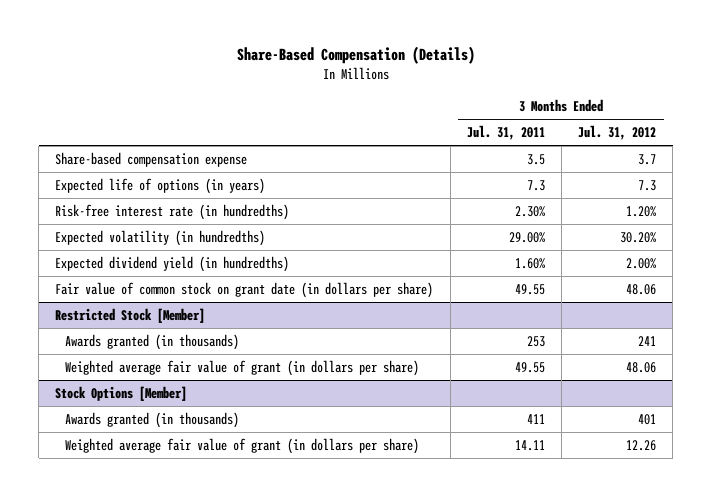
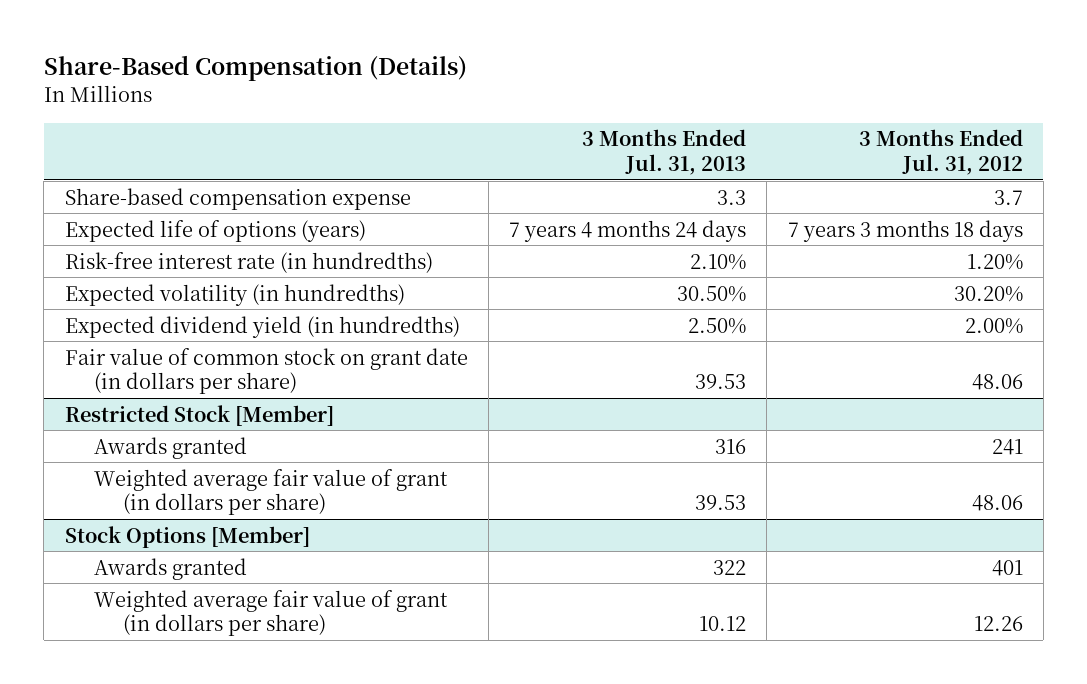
- | 3 Months Ended Jul. 31, 2011 | 3 Months Ended Jul. 31, 2012
+ | 3 Months Ended Jul. 31, 2013 | 3 Months Ended Jul. 31, 2012
- Expected life of options (in years) | 7.3 | 7.3
+ Expected life of options (years) | 7 years 4 months 24 days | 7 years 3 months 18 days
@ Restricted Stock [Member]
- Awards granted (in thousands) | 253 | 241
+ Awards granted | 316 | 241
@ Stock Options [Member]
- Awards granted (in thousands) | 411 | 401
+ Awards granted | 322 | 401

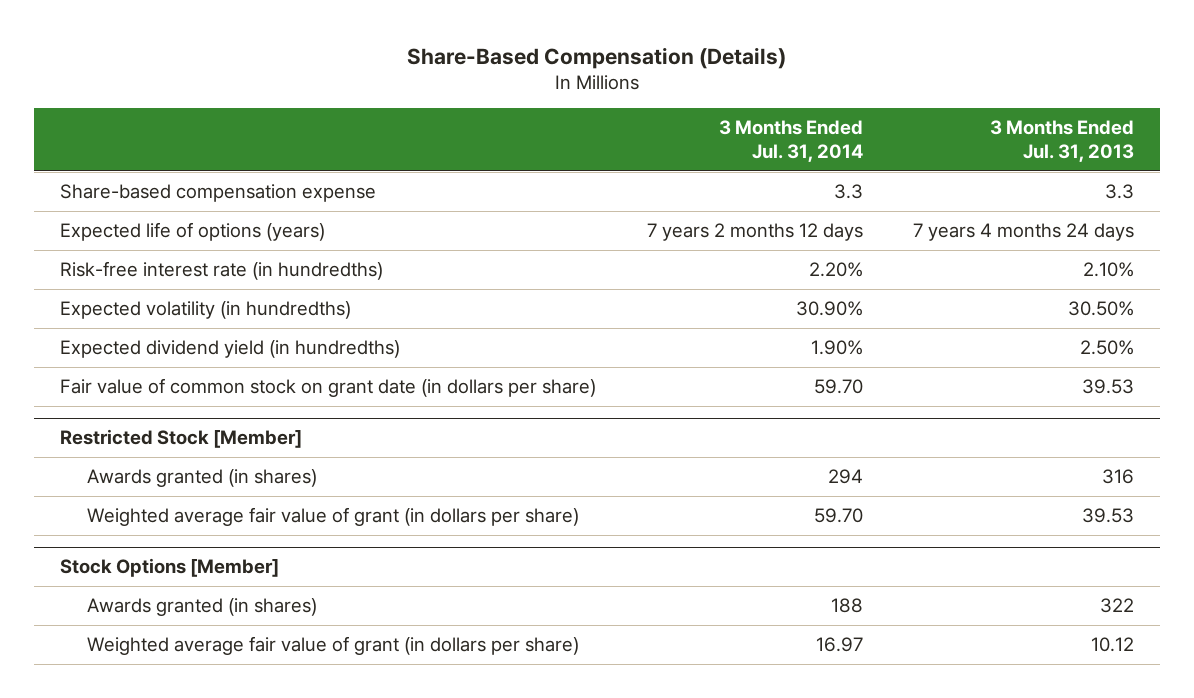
- | 3 Months Ended Jul. 31, 2013 | 3 Months Ended Jul. 31, 2012
+ | 3 Months Ended Jul. 31, 2014 | 3 Months Ended Jul. 31, 2013
@ Restricted Stock [Member]
- Awards granted | 316 | 241
+ Awards granted (in shares) | 294 | 316
@ Stock Options [Member]
- Awards granted | 322 | 401
+ Awards granted (in shares) | 188 | 322

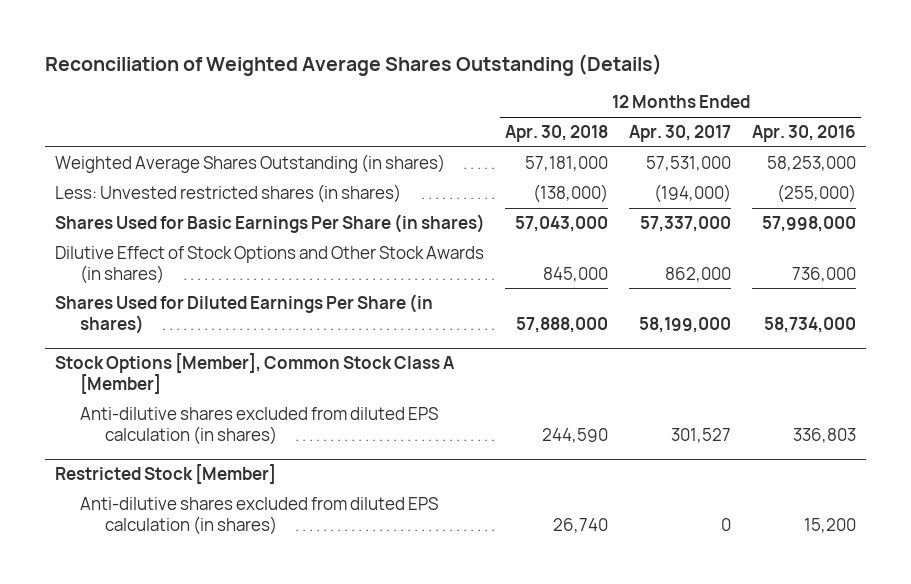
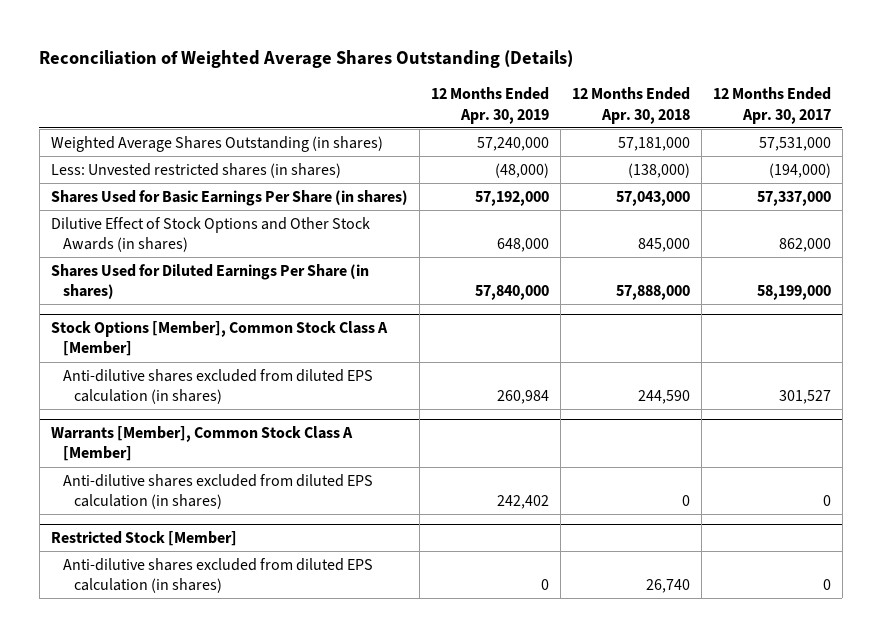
- | 12 Months Ended Apr. 30, 2018 | 12 Months Ended Apr. 30, 2017 | 12 Months Ended Apr. 30, 2016
+ | 12 Months Ended Apr. 30, 2019 | 12 Months Ended Apr. 30, 2018 | 12 Months Ended Apr. 30, 2017
+ Warrants [Member], Common Stock Class A [Member]
+ Anti-dilutive shares excluded from diluted EPS calculation (in shares) | 242,402 | 0 | 0

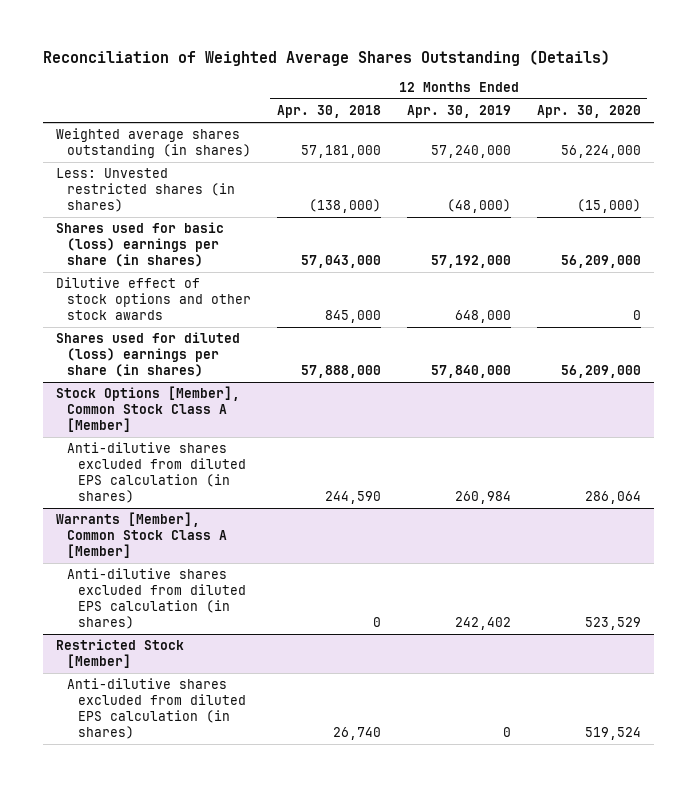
- | 12 Months Ended Apr. 30, 2019 | 12 Months Ended Apr. 30, 2018 | 12 Months Ended Apr. 30, 2017
+ | 12 Months Ended Apr. 30, 2018 | 12 Months Ended Apr. 30, 2019 | 12 Months Ended Apr. 30, 2020
- Weighted Average Shares Outstanding (in shares) | 57,240,000 | 57,181,000 | 57,531,000
+ Weighted average shares outstanding (in shares) | 57,181,000 | 57,240,000 | 56,224,000
- Shares Used for Basic Earnings Per Share (in shares) | 57,192,000 | 57,043,000 | 57,337,000
- Dilutive Effect of Stock Options and Other Stock Awards (in shares) | 648,000 | 845,000 | 862,000
- Shares Used for Diluted Earnings Per Share (in shares) | 57,840,000 | 57,888,000 | 58,199,000
+ Shares used for basic (loss) earnings per share (in shares) | 57,043,000 | 57,192,000 | 56,209,000
+ Dilutive effect of stock options and other stock awards | 845,000 | 648,000 | 0
+ Shares used for diluted (loss) earnings per share (in shares) | 57,888,000 | 57,840,000 | 56,209,000

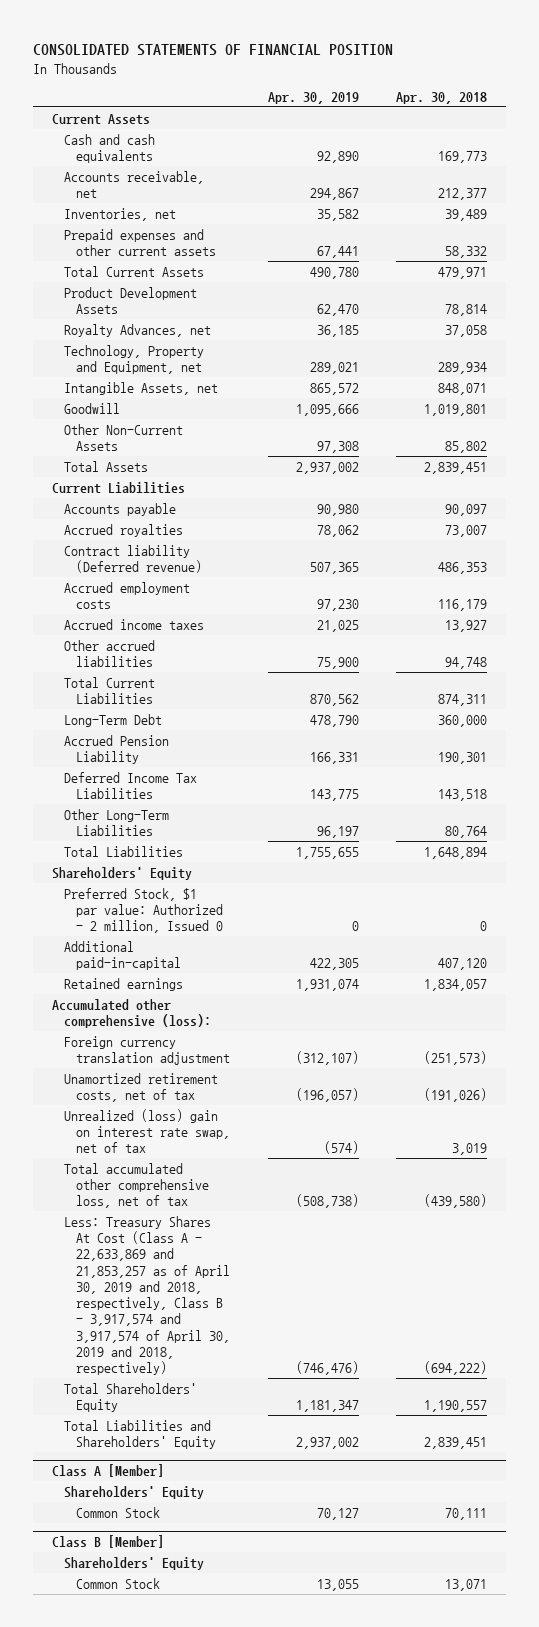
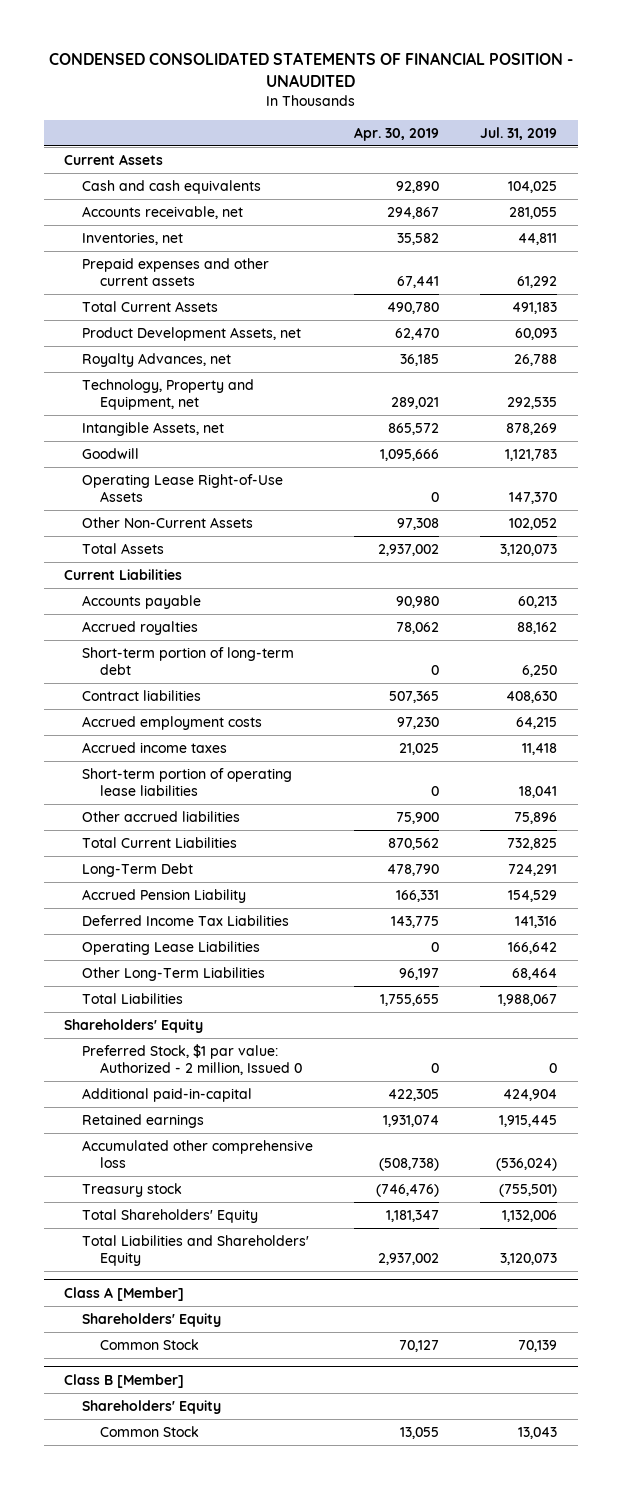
- CONSOLIDATED STATEMENTS OF FINANCIAL POSITION
+ CONDENSED CONSOLIDATED STATEMENTS OF FINANCIAL POSITION - UNAUDITED
- | Apr. 30, 2019 | Apr. 30, 2018
+ | Apr. 30, 2019 | Jul. 31, 2019
- Product Development Assets | 62,470 | 78,814
+ Product Development Assets, net | 62,470 | 60,093
+ Operating Lease Right-of-Use Assets | 0 | 147,370
- Contract liability (Deferred revenue) | 507,365 | 486,353
+ Short-term portion of long-term debt | 0 | 6,250
+ Contract liabilities | 507,365 | 408,630
+ Short-term portion of operating lease liabilities | 0 | 18,041
+ Operating Lease Liabilities | 0 | 166,642
- Accumulated other comprehensive (loss):
- Foreign currency translation adjustment | (312,107) | (251,573)
- Unamortized retirement costs, net of tax | (196,057) | (191,026)
- Unrealized (loss) gain on interest rate swap, net of tax | (574) | 3,019
- Total accumulated other comprehensive loss, net of tax | (508,738) | (439,580)
- Less: Treasury Shares At Cost (Class A - 22,633,869 and 21,853,257 as of April 30, 2019 and 2018, respectively, Class B - 3,917,574 and 3,917,574 of April 30, 2019 and 2018, respectively) | (746,476) | (694,222)
+ Accumulated other comprehensive loss | (508,738) | (536,024)
+ Treasury stock | (746,476) | (755,501)

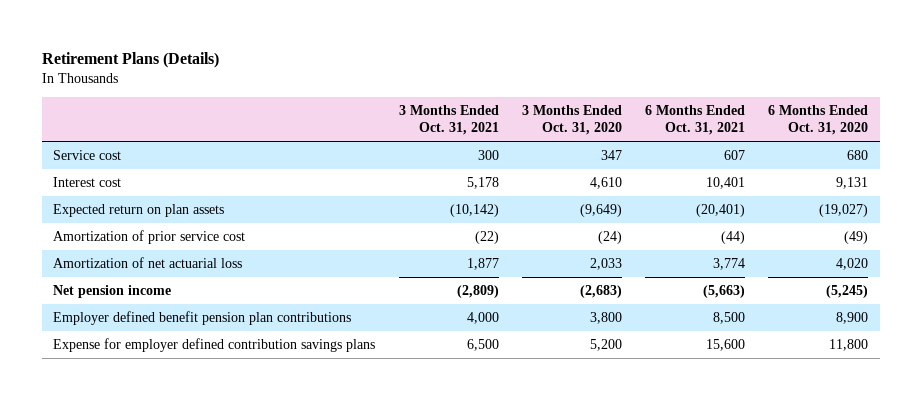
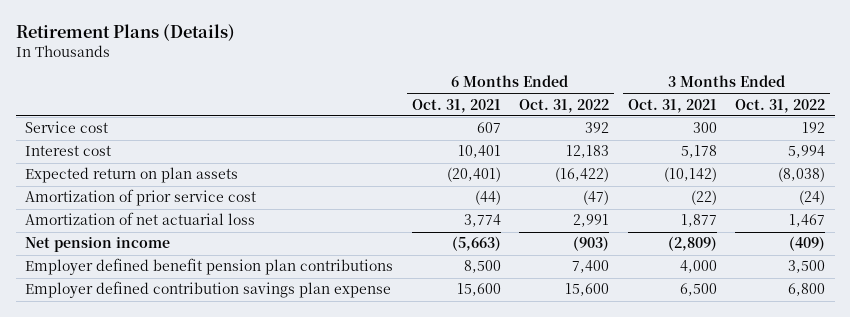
- | 3 Months Ended Oct. 31, 2021 | 3 Months Ended Oct. 31, 2020 | 6 Months Ended Oct. 31, 2021 | 6 Months Ended Oct. 31, 2020
+ | 6 Months Ended Oct. 31, 2021 | 6 Months Ended Oct. 31, 2022 | 3 Months Ended Oct. 31, 2021 | 3 Months Ended Oct. 31, 2022
- Expense for employer defined contribution savings plans | 6,500 | 5,200 | 15,600 | 11,800
+ Employer defined contribution savings plan expense | 15,600 | 15,600 | 6,500 | 6,800

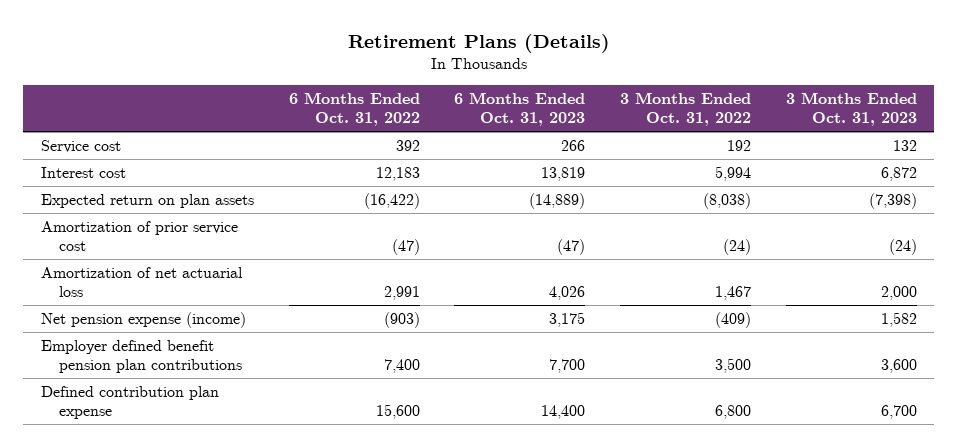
- | 6 Months Ended Oct. 31, 2021 | 6 Months Ended Oct. 31, 2022 | 3 Months Ended Oct. 31, 2021 | 3 Months Ended Oct. 31, 2022
+ | 6 Months Ended Oct. 31, 2022 | 6 Months Ended Oct. 31, 2023 | 3 Months Ended Oct. 31, 2022 | 3 Months Ended Oct. 31, 2023
- Net pension income | (5,663) | (903) | (2,809) | (409)
+ Net pension expense (income) | (903) | 3,175 | (409) | 1,582
- Employer defined contribution savings plan expense | 15,600 | 15,600 | 6,500 | 6,800
+ Defined contribution plan expense | 15,600 | 14,400 | 6,800 | 6,700

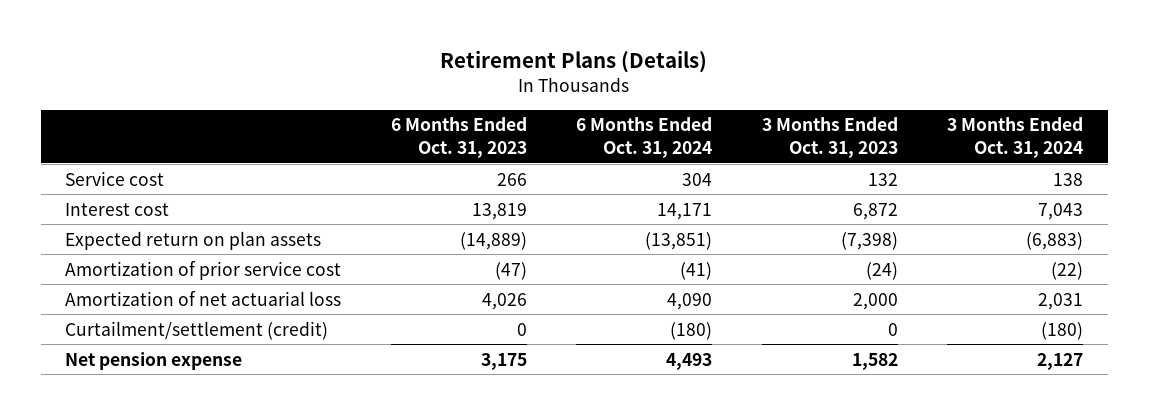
- | 6 Months Ended Oct. 31, 2022 | 6 Months Ended Oct. 31, 2023 | 3 Months Ended Oct. 31, 2022 | 3 Months Ended Oct. 31, 2023
+ | 6 Months Ended Oct. 31, 2023 | 6 Months Ended Oct. 31, 2024 | 3 Months Ended Oct. 31, 2023 | 3 Months Ended Oct. 31, 2024
- Net pension expense (income) | (903) | 3,175 | (409) | 1,582
- Employer defined benefit pension plan contributions | 7,400 | 7,700 | 3,500 | 3,600
- Defined contribution plan expense | 15,600 | 14,400 | 6,800 | 6,700
+ Curtailment/settlement (credit) | 0 | (180) | 0 | (180)
+ Net pension expense | 3,175 | 4,493 | 1,582 | 2,127

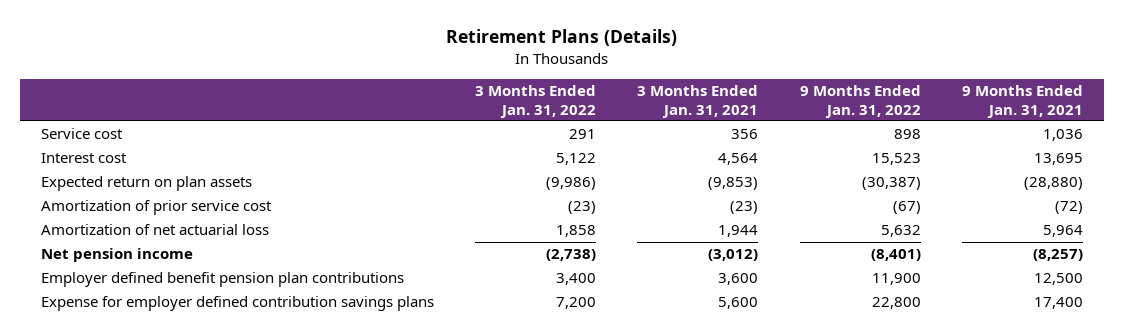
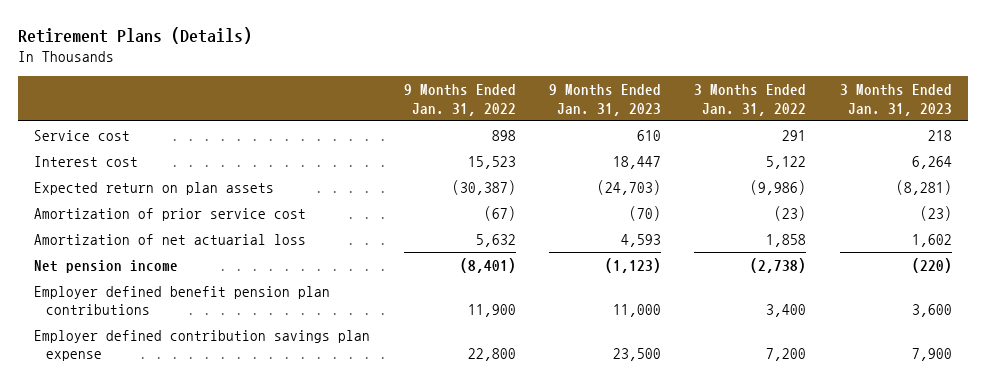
- | 3 Months Ended Jan. 31, 2022 | 3 Months Ended Jan. 31, 2021 | 9 Months Ended Jan. 31, 2022 | 9 Months Ended Jan. 31, 2021
+ | 9 Months Ended Jan. 31, 2022 | 9 Months Ended Jan. 31, 2023 | 3 Months Ended Jan. 31, 2022 | 3 Months Ended Jan. 31, 2023
- Expense for employer defined contribution savings plans | 7,200 | 5,600 | 22,800 | 17,400
+ Employer defined contribution savings plan expense | 22,800 | 23,500 | 7,200 | 7,900

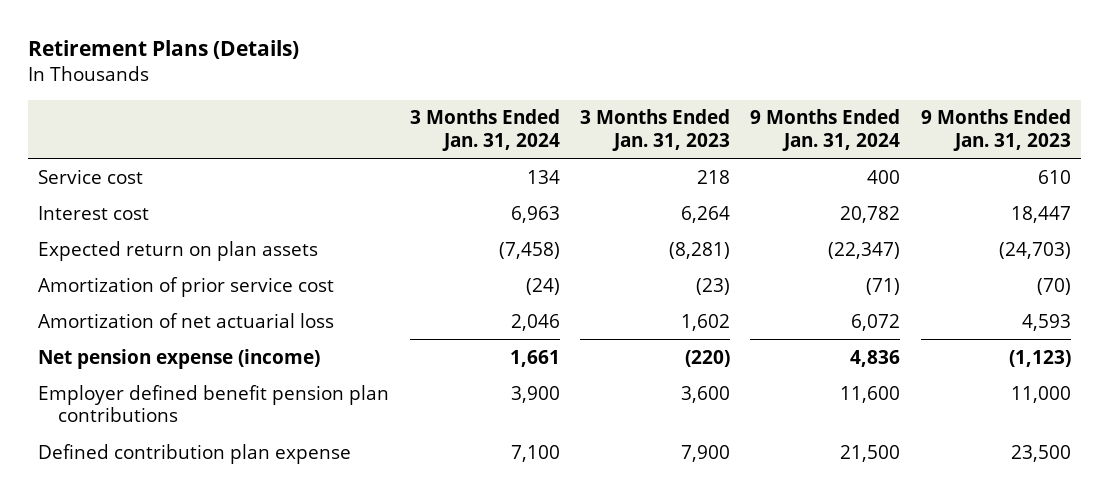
- | 9 Months Ended Jan. 31, 2022 | 9 Months Ended Jan. 31, 2023 | 3 Months Ended Jan. 31, 2022 | 3 Months Ended Jan. 31, 2023
+ | 3 Months Ended Jan. 31, 2024 | 3 Months Ended Jan. 31, 2023 | 9 Months Ended Jan. 31, 2024 | 9 Months Ended Jan. 31, 2023
- Net pension income | (8,401) | (1,123) | (2,738) | (220)
+ Net pension expense (income) | 1,661 | (220) | 4,836 | (1,123)
- Employer defined contribution savings plan expense | 22,800 | 23,500 | 7,200 | 7,900
+ Defined contribution plan expense | 7,100 | 7,900 | 21,500 | 23,500

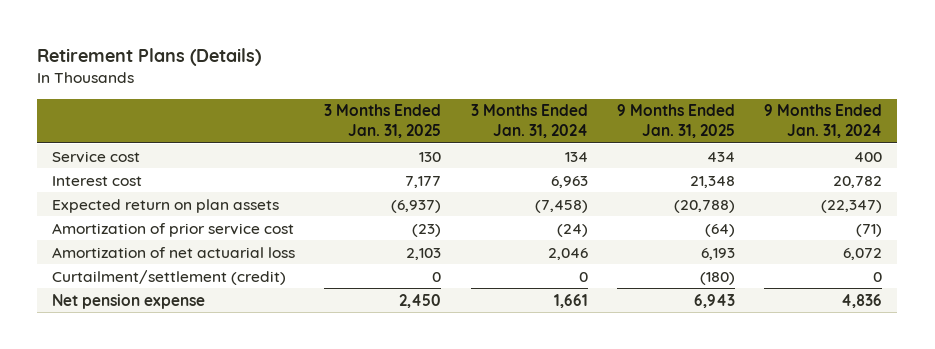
- | 3 Months Ended Jan. 31, 2024 | 3 Months Ended Jan. 31, 2023 | 9 Months Ended Jan. 31, 2024 | 9 Months Ended Jan. 31, 2023
+ | 3 Months Ended Jan. 31, 2025 | 3 Months Ended Jan. 31, 2024 | 9 Months Ended Jan. 31, 2025 | 9 Months Ended Jan. 31, 2024
- Net pension expense (income) | 1,661 | (220) | 4,836 | (1,123)
- Employer defined benefit pension plan contributions | 3,900 | 3,600 | 11,600 | 11,000
- Defined contribution plan expense | 7,100 | 7,900 | 21,500 | 23,500
+ Curtailment/settlement (credit) | 0 | 0 | (180) | 0
+ Net pension expense | 2,450 | 1,661 | 6,943 | 4,836

